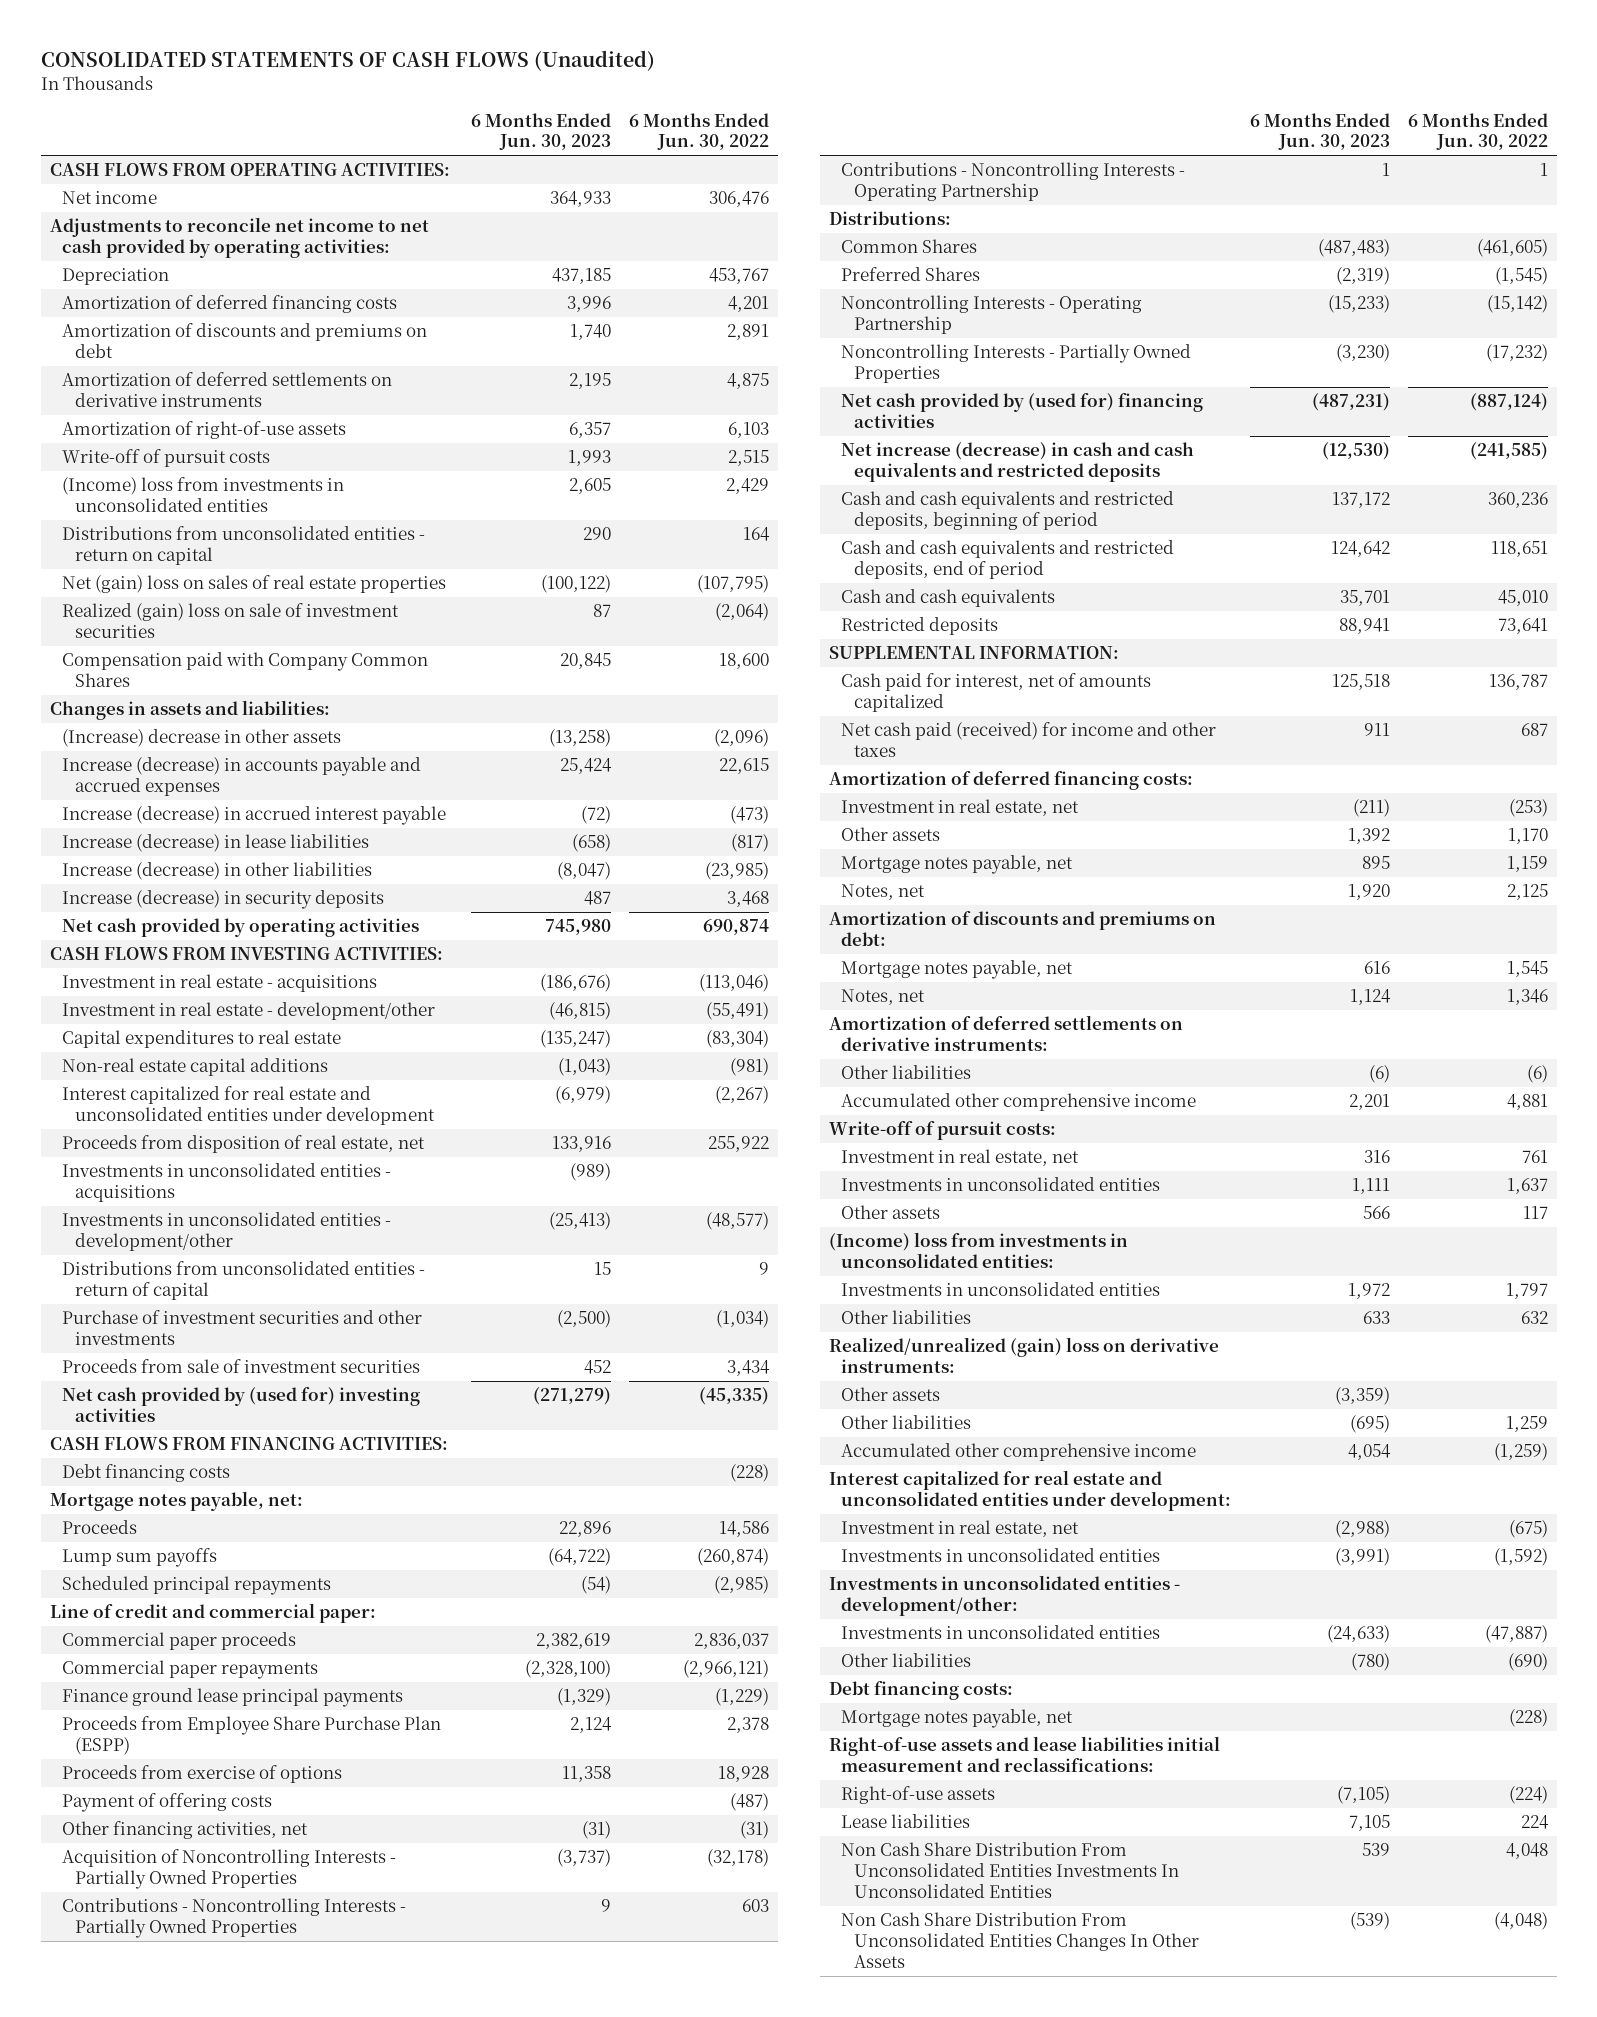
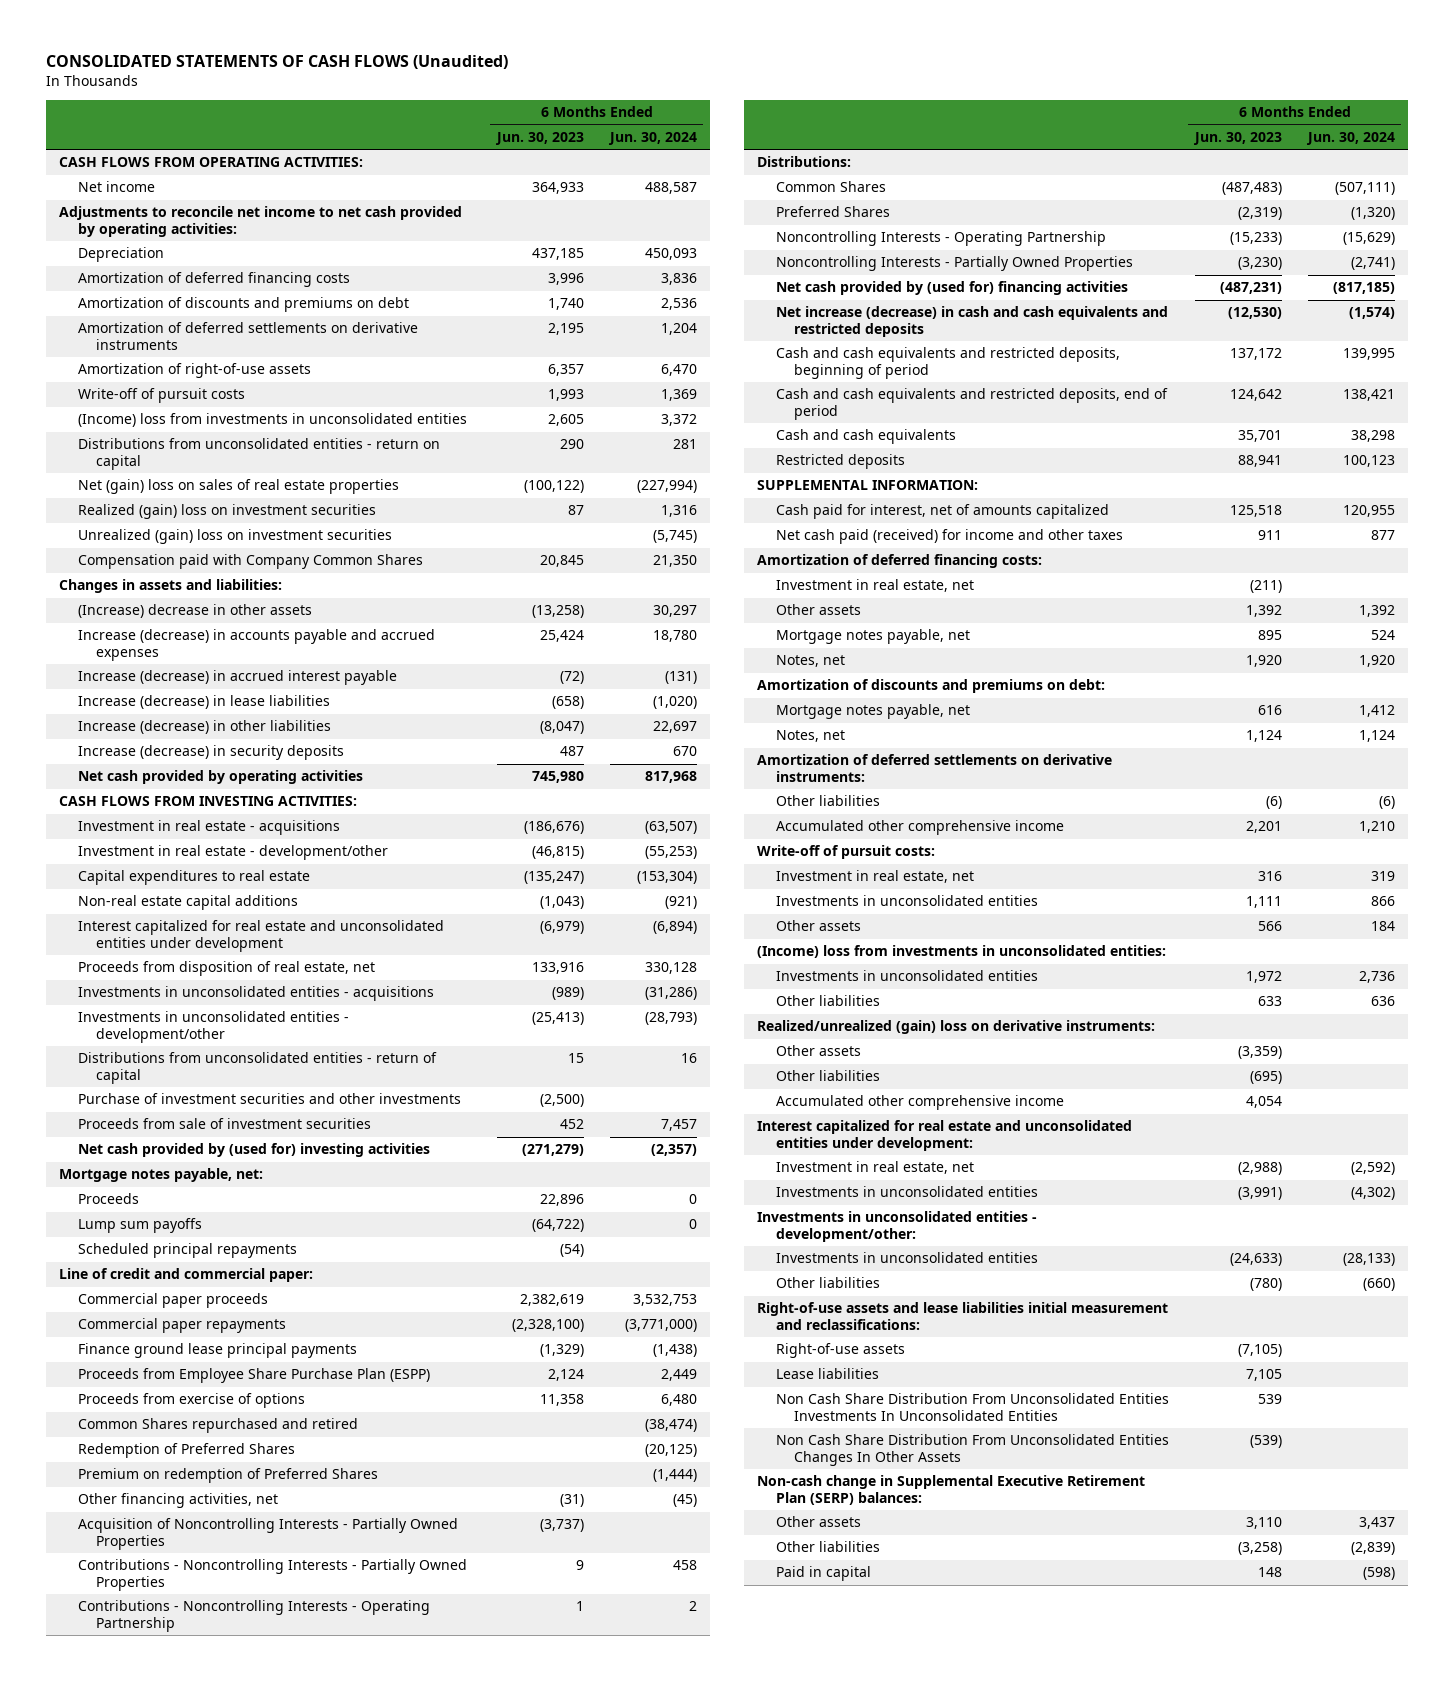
- | 6 Months Ended Jun. 30, 2023 | 6 Months Ended Jun. 30, 2022
+ | 6 Months Ended Jun. 30, 2023 | 6 Months Ended Jun. 30, 2024
- Realized (gain) loss on sale of investment securities | 87 | (2,064)
+ Realized (gain) loss on investment securities | 87 | 1,316
+ Unrealized (gain) loss on investment securities | | (5,745)
- CASH FLOWS FROM FINANCING ACTIVITIES:
- Debt financing costs | | (228)
- Payment of offering costs | | (487)
+ Common Shares repurchased and retired | | (38,474)
+ Redemption of Preferred Shares | | (20,125)
+ Premium on redemption of Preferred Shares | | (1,444)
- Debt financing costs:
- Mortgage notes payable, net | | (228)
+ Non-cash change in Supplemental Executive Retirement Plan (SERP) balances:
+ Other assets | 3,110 | 3,437
+ Other liabilities | (3,258) | (2,839)
+ Paid in capital | 148 | (598)

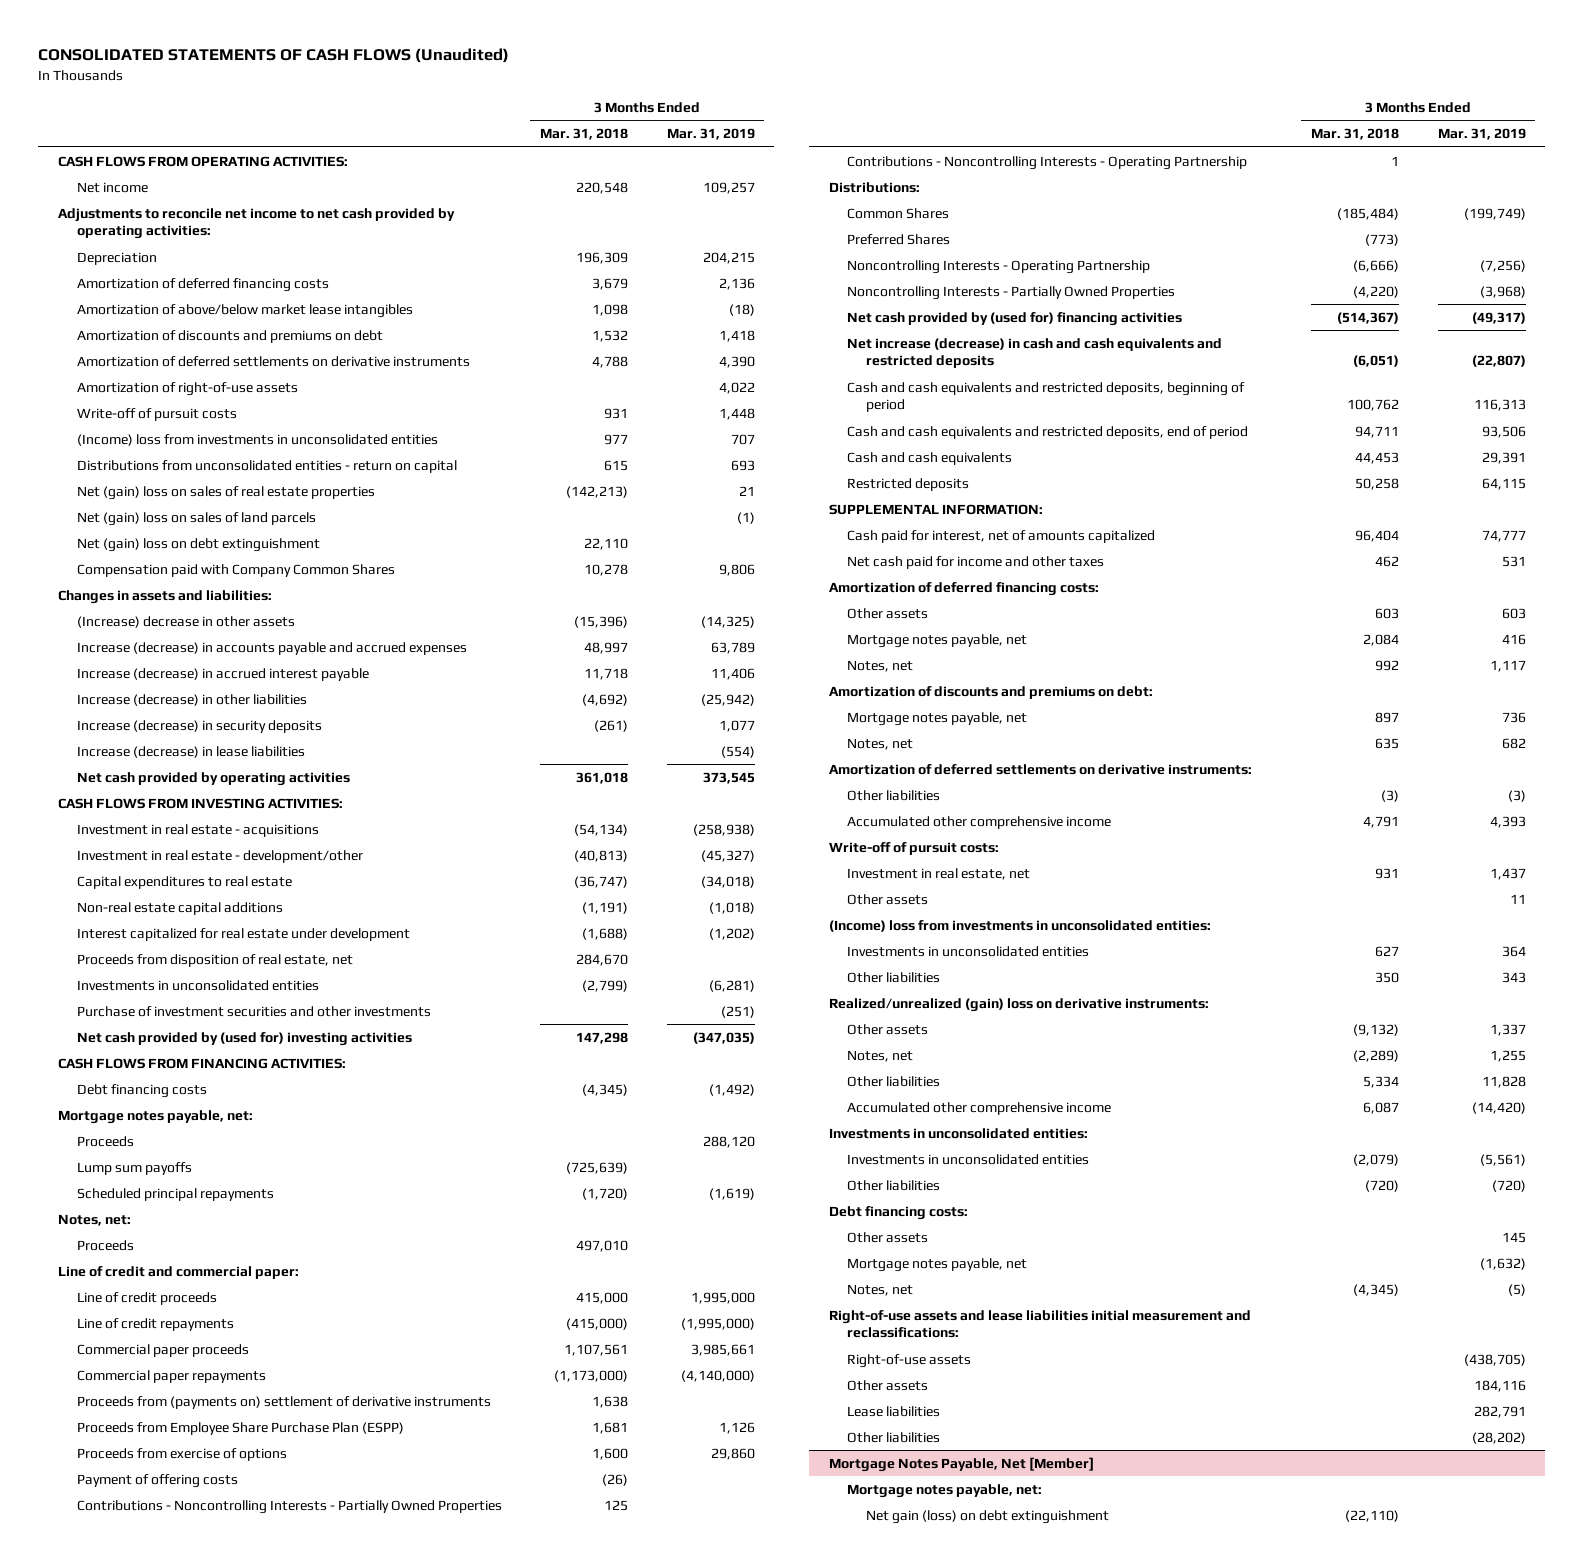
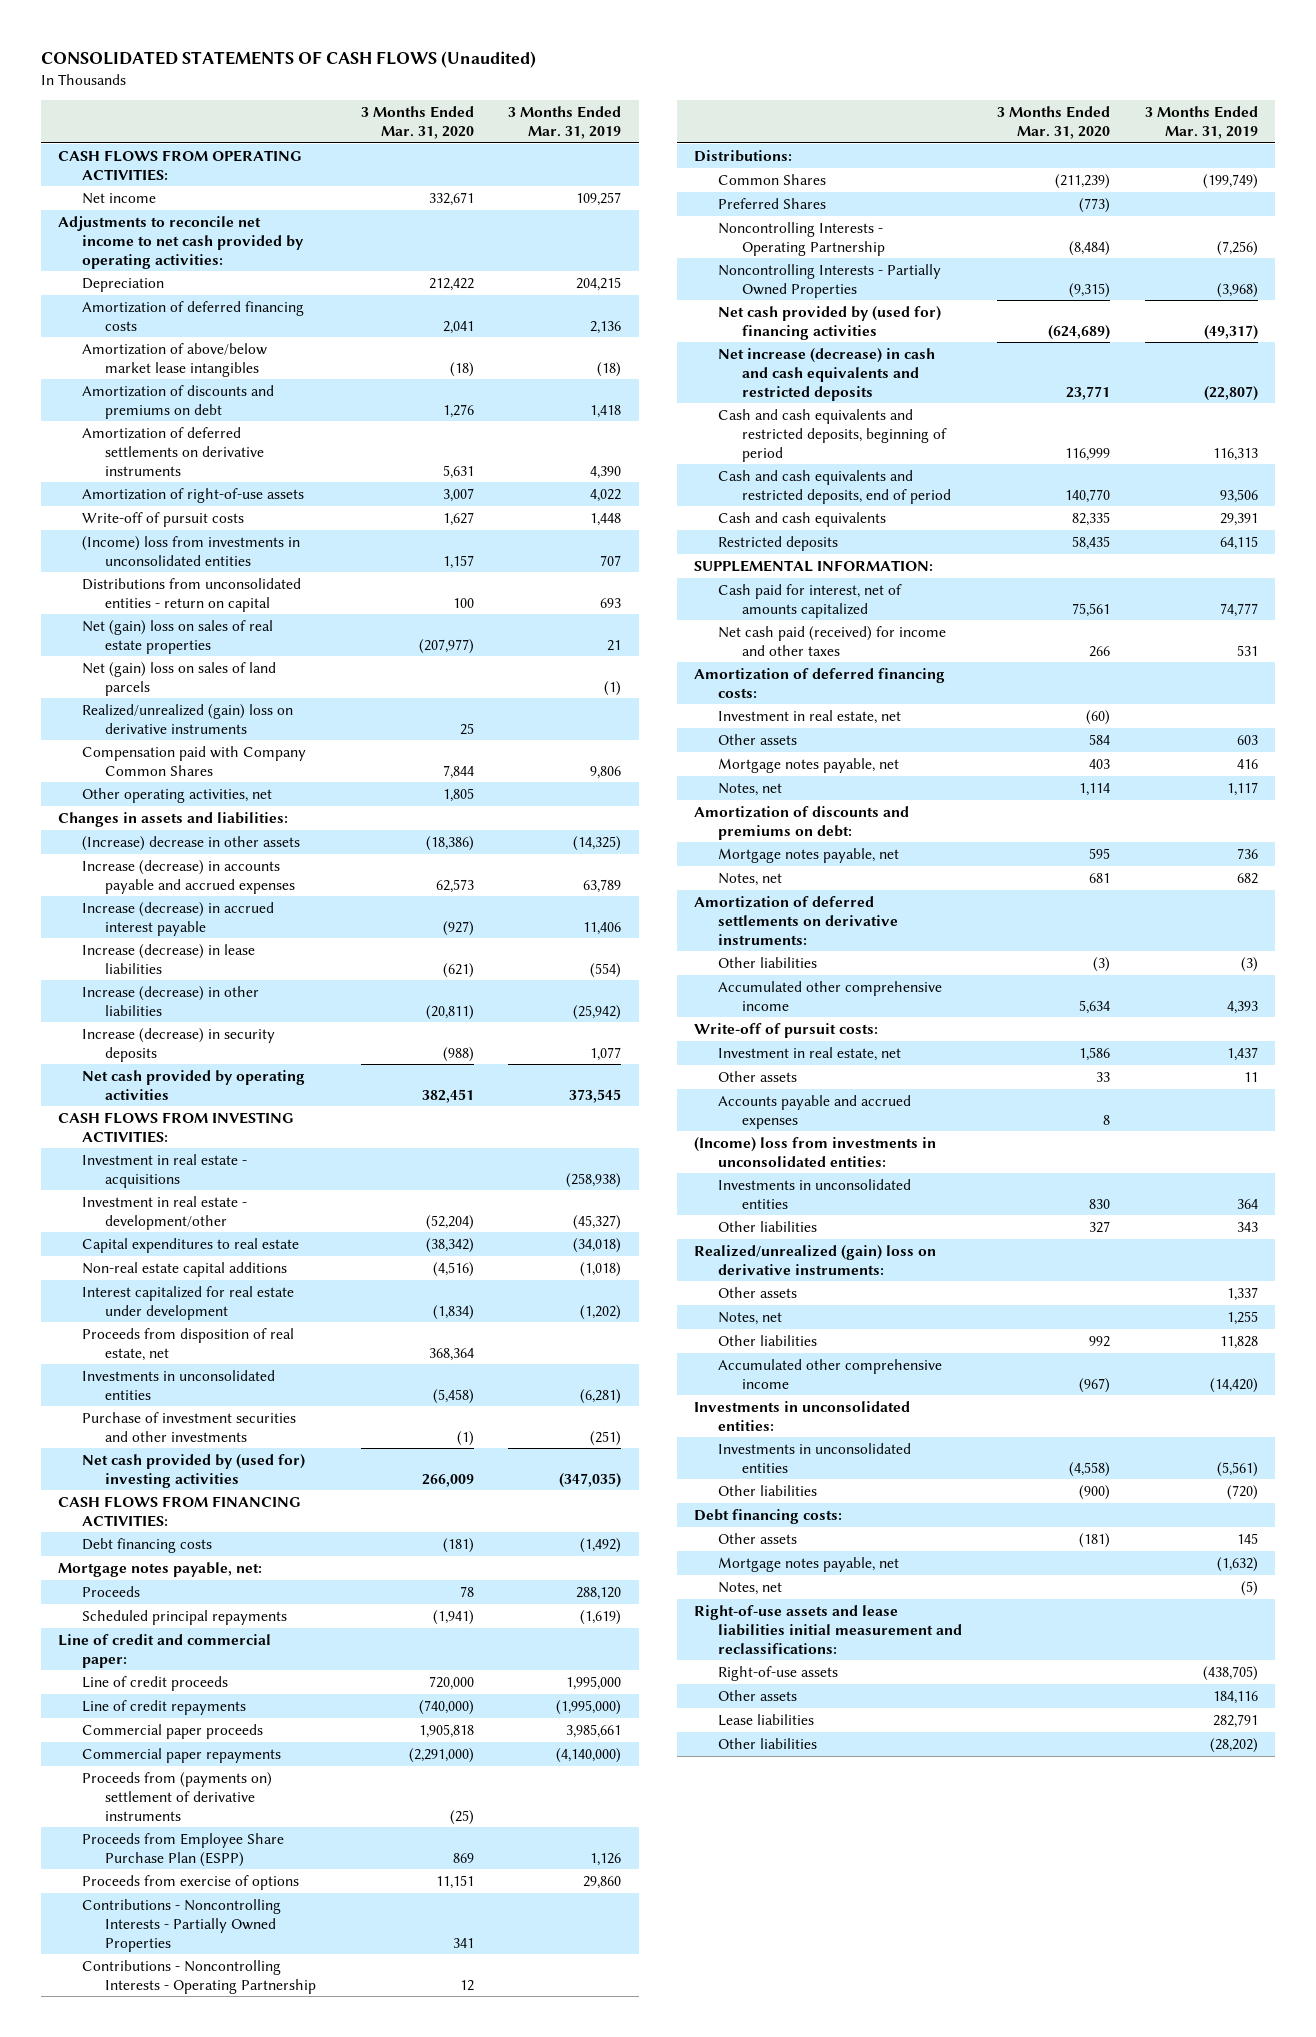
- | 3 Months Ended Mar. 31, 2018 | 3 Months Ended Mar. 31, 2019
+ | 3 Months Ended Mar. 31, 2020 | 3 Months Ended Mar. 31, 2019
- Net (gain) loss on debt extinguishment | 22,110 |
+ Realized/unrealized (gain) loss on derivative instruments | 25 |
+ Other operating activities, net | 1,805 |
moved up: Increase (decrease) in lease liabilities | (621) | (554)
- Lump sum payoffs | (725,639) |
- Notes, net:
- Proceeds | 497,010 |
- Payment of offering costs | (26) |
- Net cash paid for income and other taxes | 462 | 531
+ Net cash paid (received) for income and other taxes | 266 | 531
+ Investment in real estate, net | (60) |
+ Accounts payable and accrued expenses | 8 |
- Mortgage Notes Payable, Net [Member]
- Mortgage notes payable, net:
- Net gain (loss) on debt extinguishment | (22,110) |

